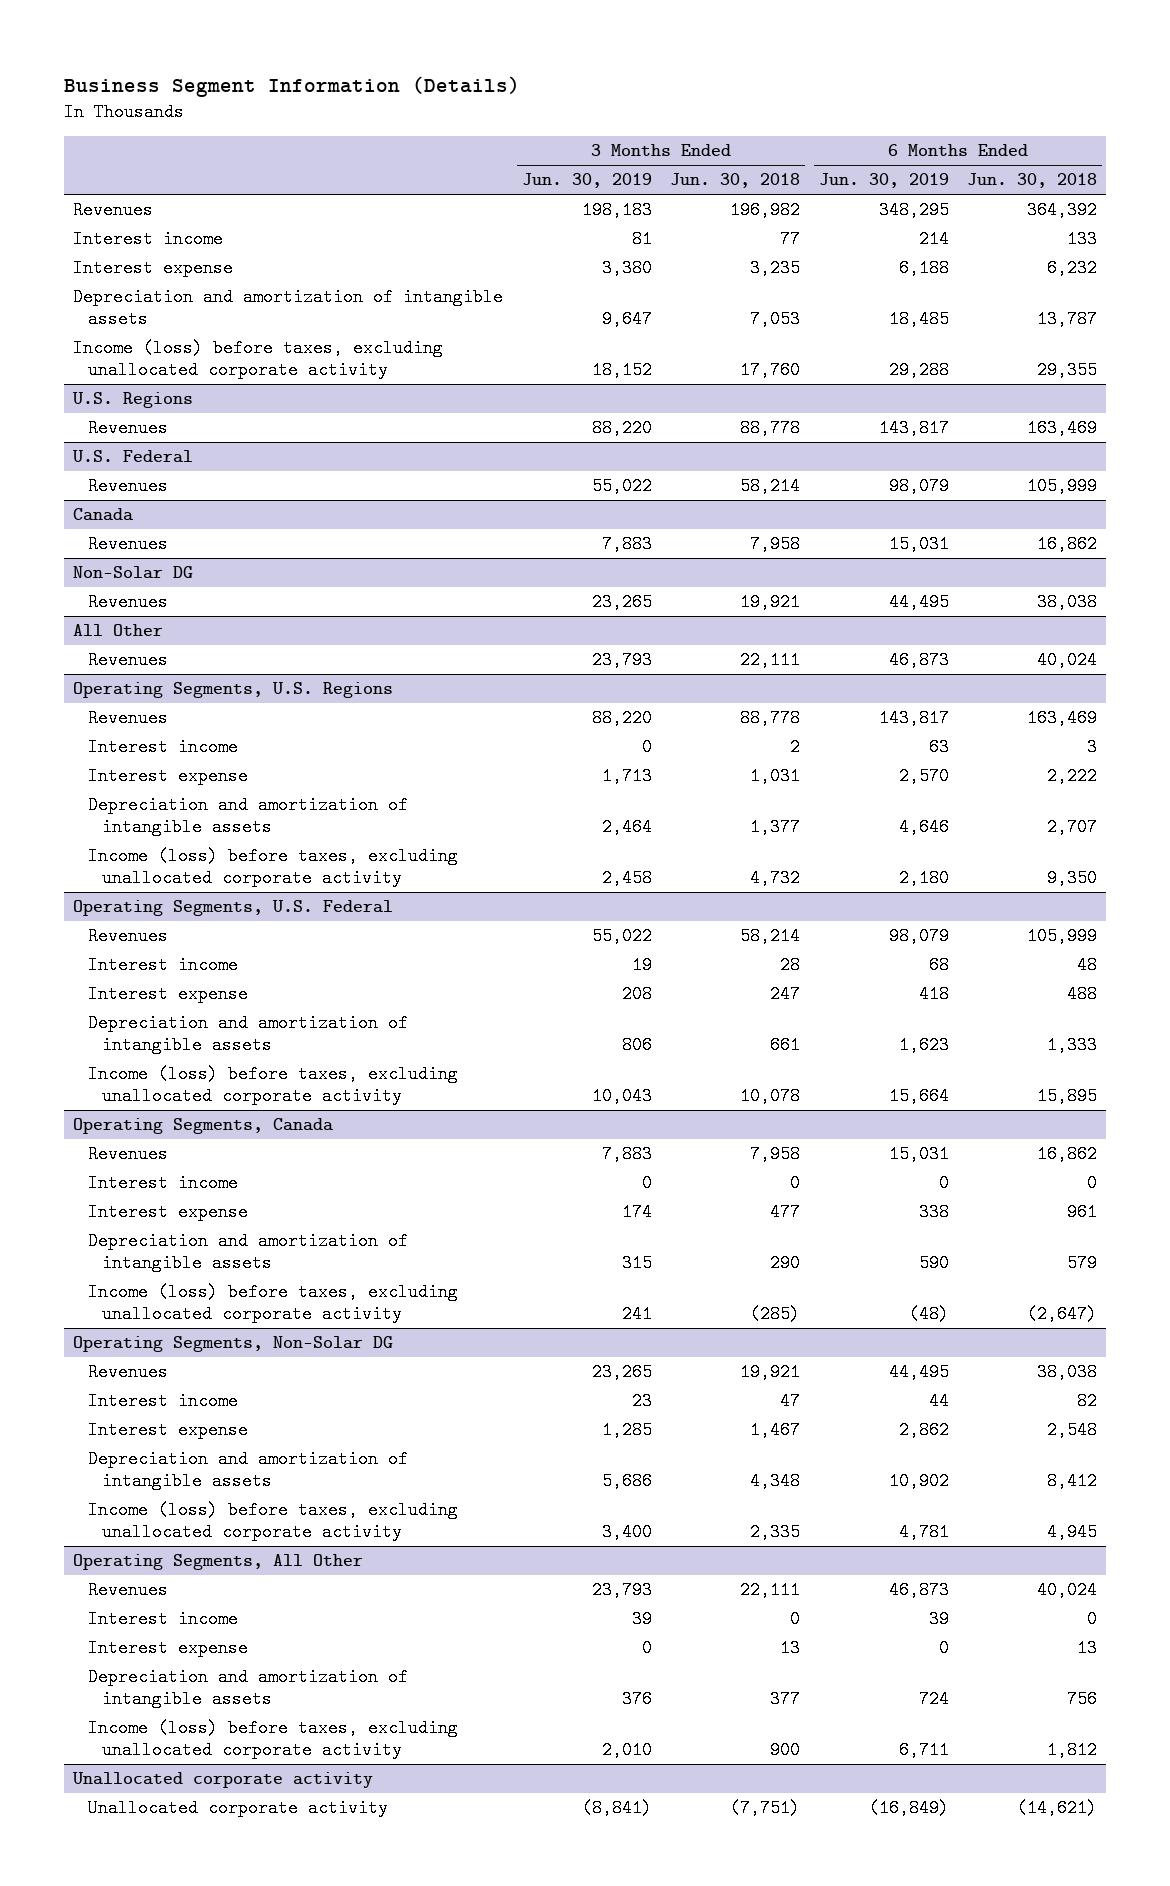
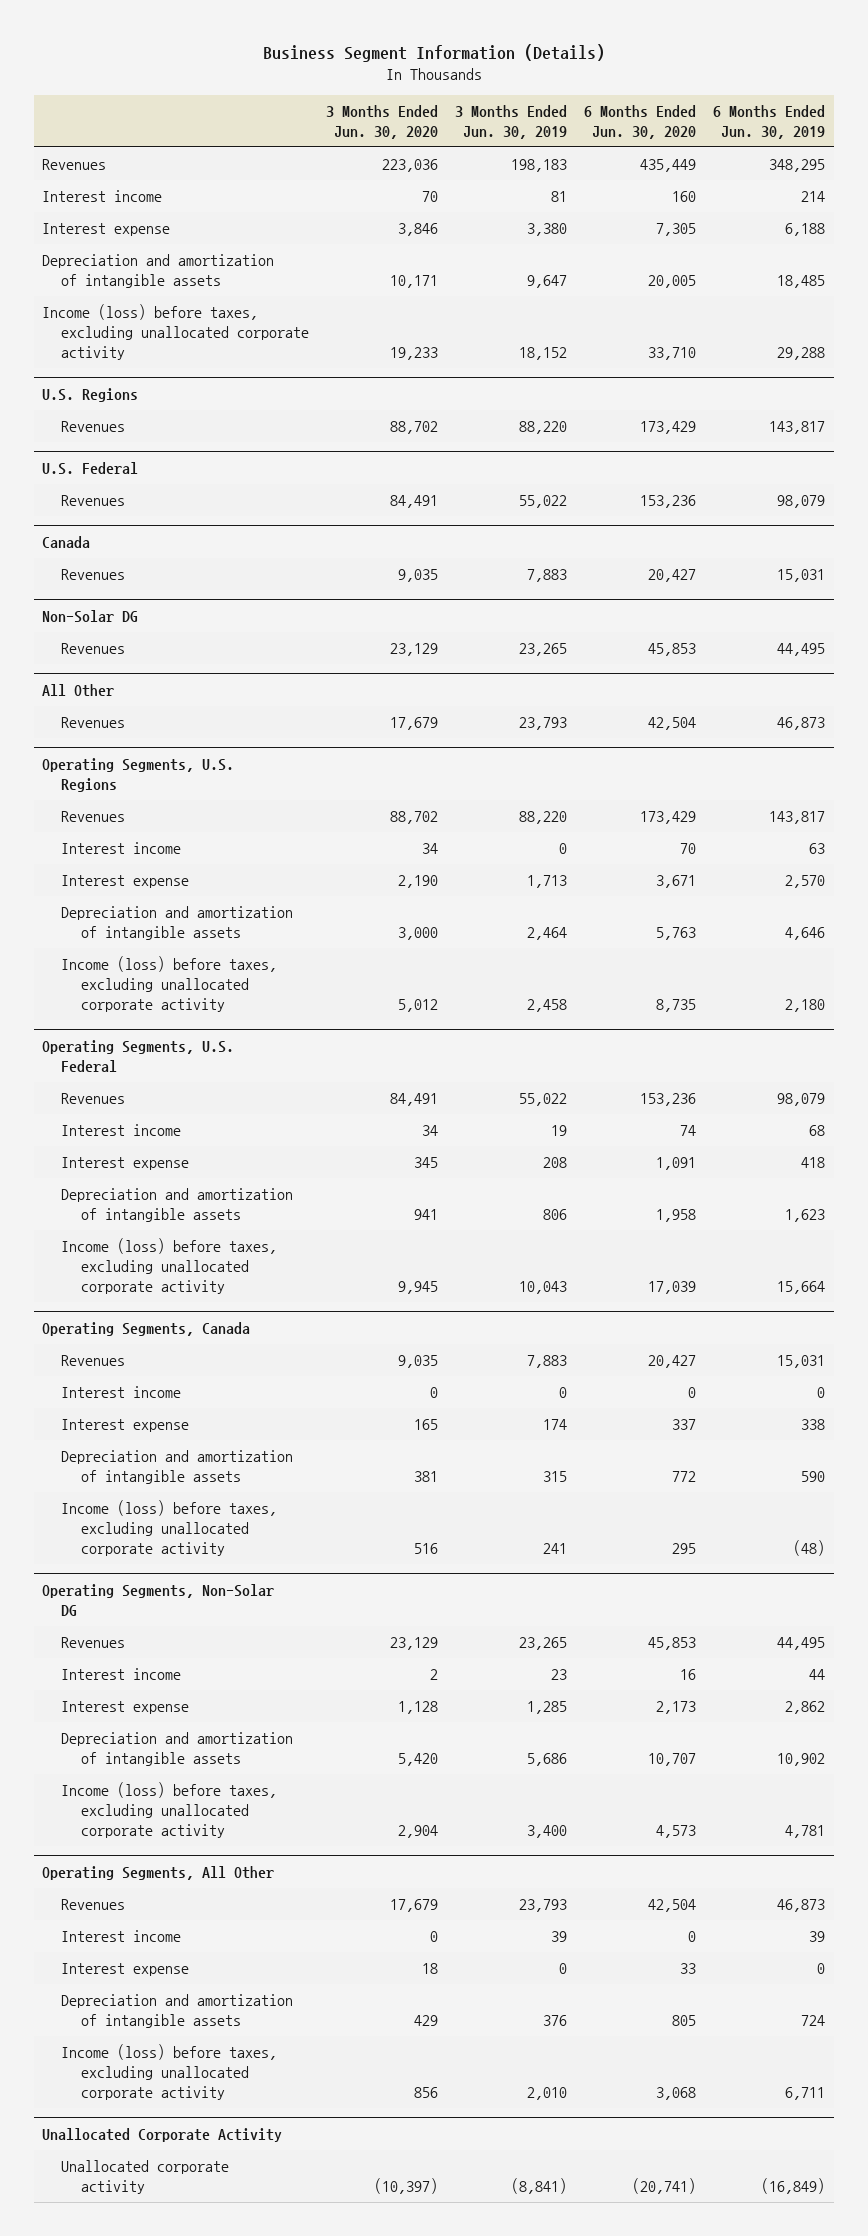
- | 3 Months Ended Jun. 30, 2019 | 3 Months Ended Jun. 30, 2018 | 6 Months Ended Jun. 30, 2019 | 6 Months Ended Jun. 30, 2018
+ | 3 Months Ended Jun. 30, 2020 | 3 Months Ended Jun. 30, 2019 | 6 Months Ended Jun. 30, 2020 | 6 Months Ended Jun. 30, 2019
- Unallocated corporate activity
+ Unallocated Corporate Activity

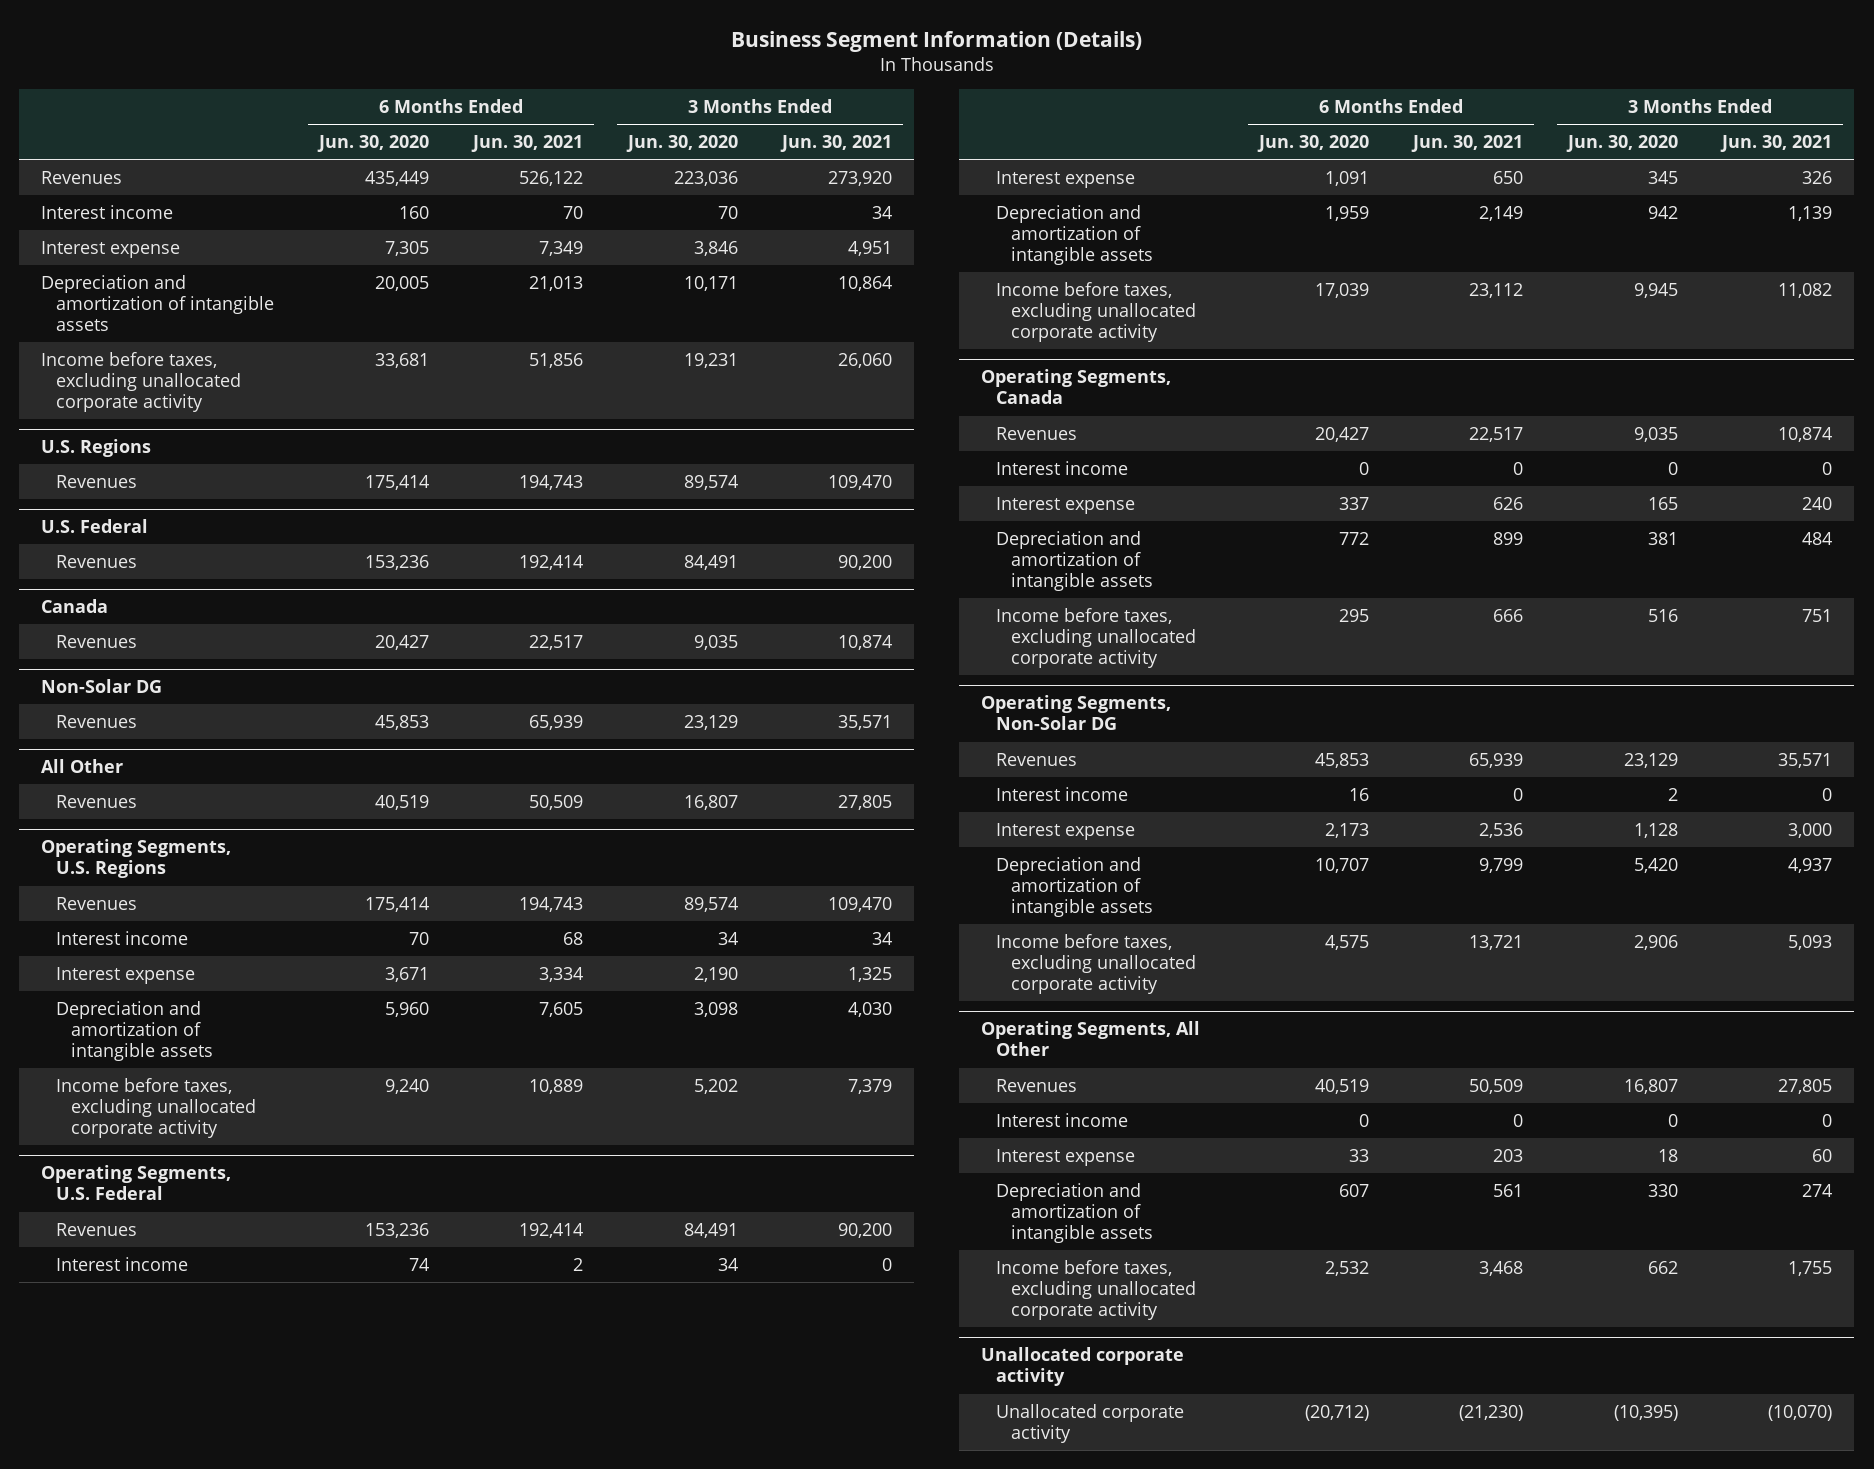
- | 3 Months Ended Jun. 30, 2020 | 3 Months Ended Jun. 30, 2019 | 6 Months Ended Jun. 30, 2020 | 6 Months Ended Jun. 30, 2019
+ | 6 Months Ended Jun. 30, 2020 | 6 Months Ended Jun. 30, 2021 | 3 Months Ended Jun. 30, 2020 | 3 Months Ended Jun. 30, 2021
- Income (loss) before taxes, excluding unallocated corporate activity | 19,233 | 18,152 | 33,710 | 29,288
+ Income before taxes, excluding unallocated corporate activity | 33,681 | 51,856 | 19,231 | 26,060
@ U.S. Regions
- Revenues | 88,702 | 88,220 | 173,429 | 143,817
+ Revenues | 175,414 | 194,743 | 89,574 | 109,470
@ All Other
- Revenues | 17,679 | 23,793 | 42,504 | 46,873
+ Revenues | 40,519 | 50,509 | 16,807 | 27,805
@ Operating Segments, U.S. Regions
- Revenues | 88,702 | 88,220 | 173,429 | 143,817
+ Revenues | 175,414 | 194,743 | 89,574 | 109,470
- Depreciation and amortization of intangible assets | 3,000 | 2,464 | 5,763 | 4,646
- Income (loss) before taxes, excluding unallocated corporate activity | 5,012 | 2,458 | 8,735 | 2,180
+ Depreciation and amortization of intangible assets | 5,960 | 7,605 | 3,098 | 4,030
+ Income before taxes, excluding unallocated corporate activity | 9,240 | 10,889 | 5,202 | 7,379
@ Operating Segments, U.S. Federal
- Depreciation and amortization of intangible assets | 941 | 806 | 1,958 | 1,623
- Income (loss) before taxes, excluding unallocated corporate activity | 9,945 | 10,043 | 17,039 | 15,664
+ Depreciation and amortization of intangible assets | 1,959 | 2,149 | 942 | 1,139
+ Income before taxes, excluding unallocated corporate activity | 17,039 | 23,112 | 9,945 | 11,082
@ Operating Segments, Canada
- Income (loss) before taxes, excluding unallocated corporate activity | 516 | 241 | 295 | (48)
+ Income before taxes, excluding unallocated corporate activity | 295 | 666 | 516 | 751
@ Operating Segments, Non-Solar DG
- Income (loss) before taxes, excluding unallocated corporate activity | 2,904 | 3,400 | 4,573 | 4,781
+ Income before taxes, excluding unallocated corporate activity | 4,575 | 13,721 | 2,906 | 5,093
@ Operating Segments, All Other
- Revenues | 17,679 | 23,793 | 42,504 | 46,873
+ Revenues | 40,519 | 50,509 | 16,807 | 27,805
- Depreciation and amortization of intangible assets | 429 | 376 | 805 | 724
- Income (loss) before taxes, excluding unallocated corporate activity | 856 | 2,010 | 3,068 | 6,711
- Unallocated Corporate Activity
- Unallocated corporate activity | (10,397) | (8,841) | (20,741) | (16,849)
@ Operating Segments, All Other
+ Depreciation and amortization of intangible assets | 607 | 561 | 330 | 274
+ Income before taxes, excluding unallocated corporate activity | 2,532 | 3,468 | 662 | 1,755
+ Unallocated corporate activity
+ Unallocated corporate activity | (20,712) | (21,230) | (10,395) | (10,070)

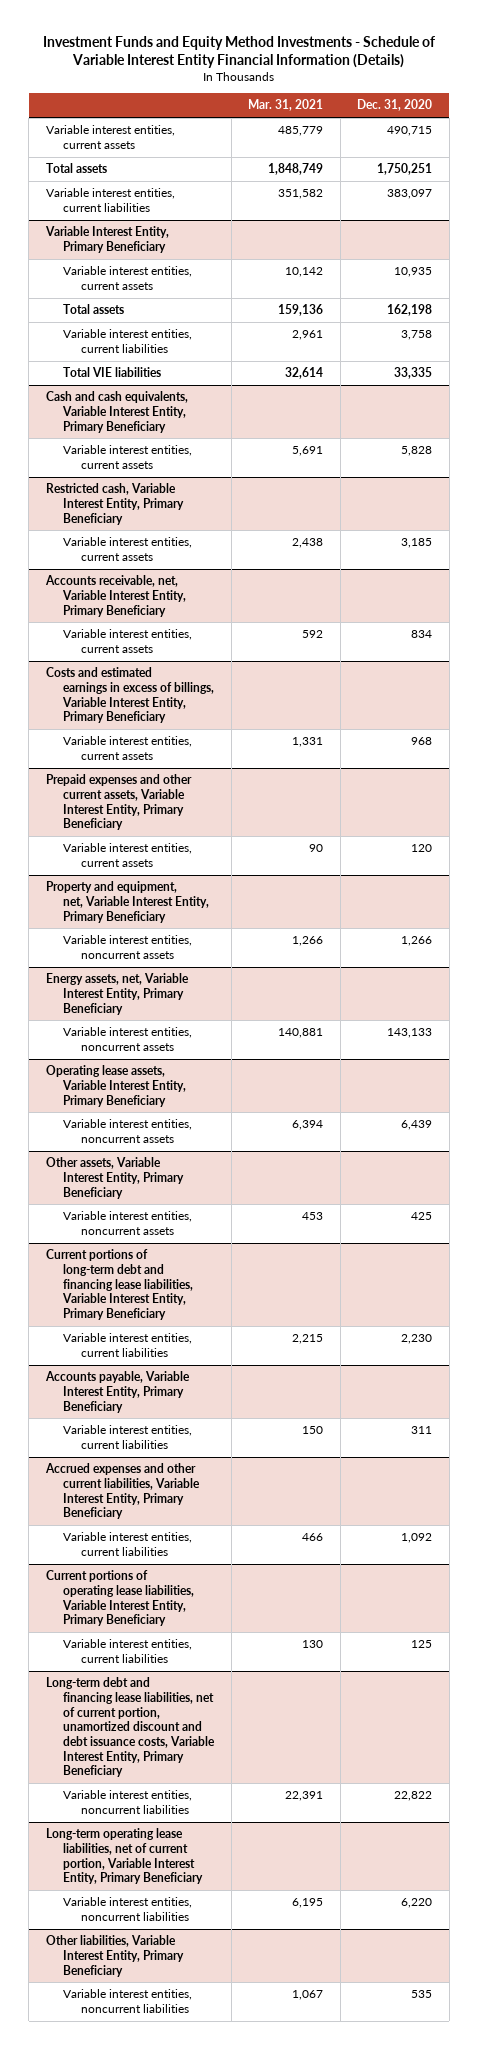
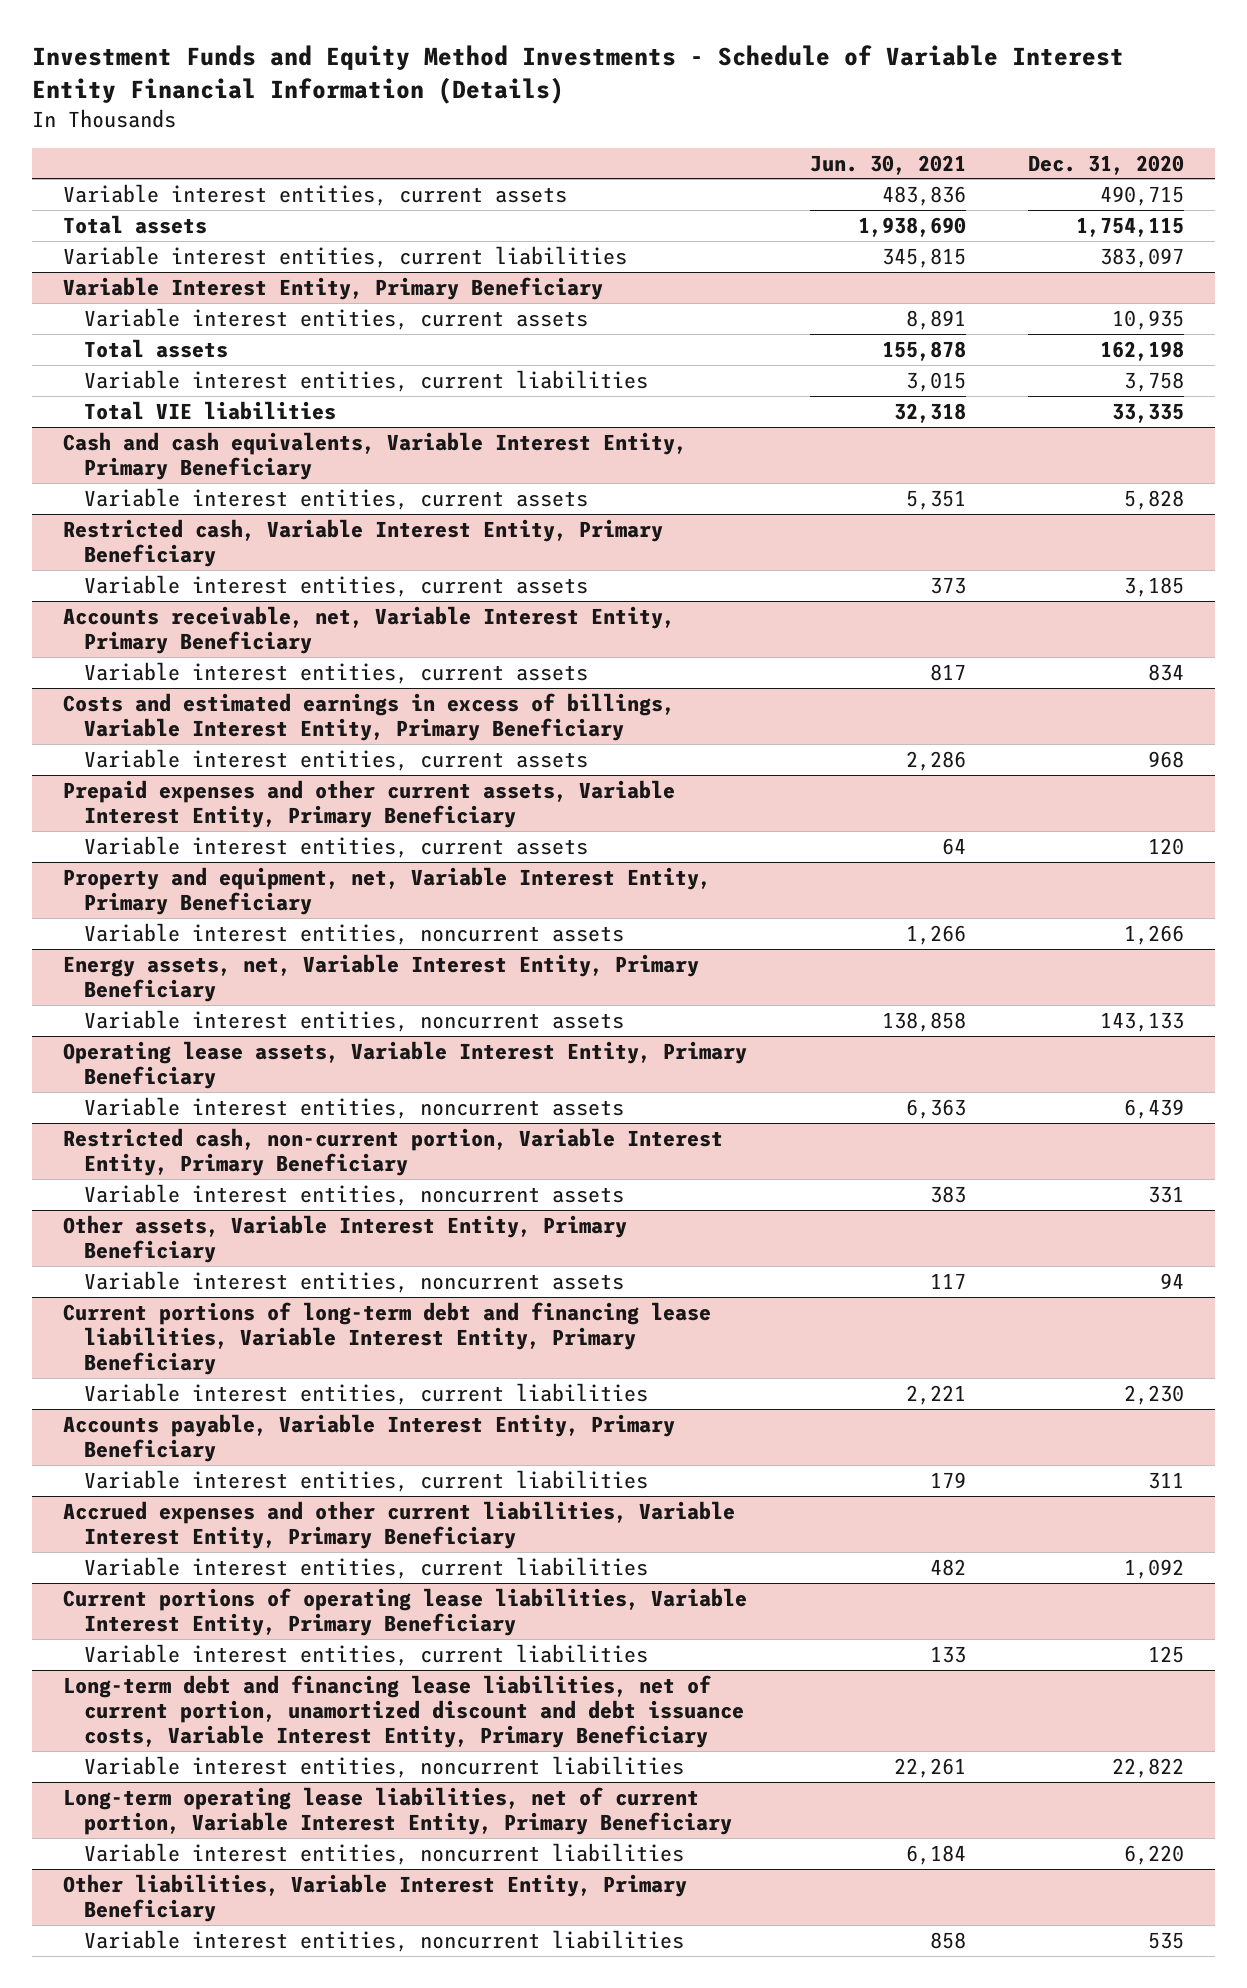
- | Mar. 31, 2021 | Dec. 31, 2020
+ | Jun. 30, 2021 | Dec. 31, 2020
- Total assets | 1,848,749 | 1,750,251
+ Total assets | 1,938,690 | 1,754,115
+ Restricted cash, non-current portion, Variable Interest Entity, Primary Beneficiary
+ Variable interest entities, noncurrent assets | 383 | 331
@ Other assets, Variable Interest Entity, Primary Beneficiary
- Variable interest entities, noncurrent assets | 453 | 425
+ Variable interest entities, noncurrent assets | 117 | 94

